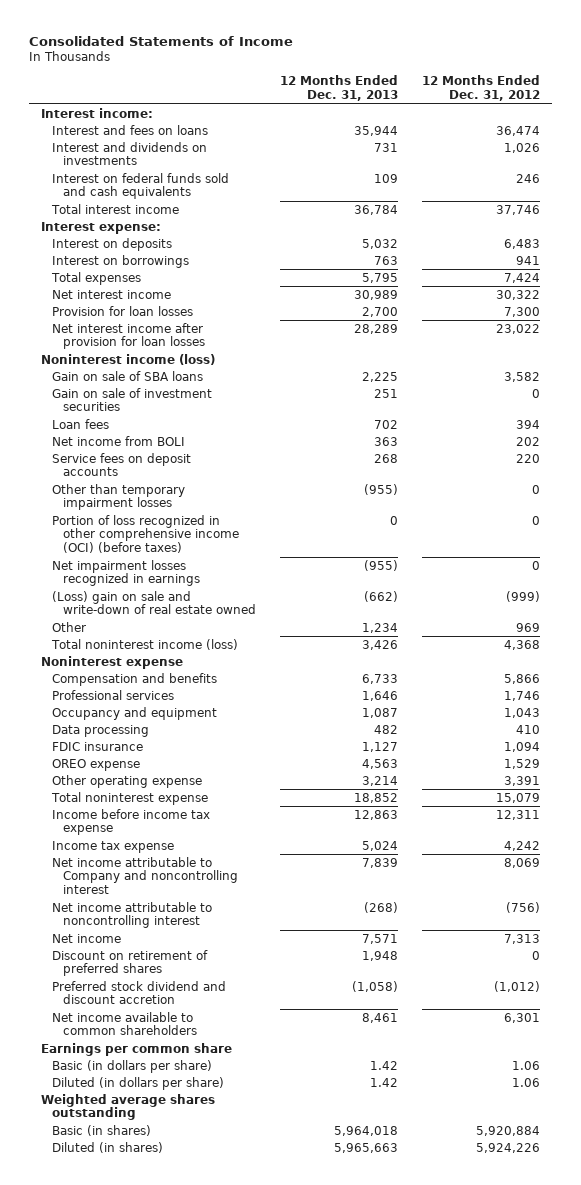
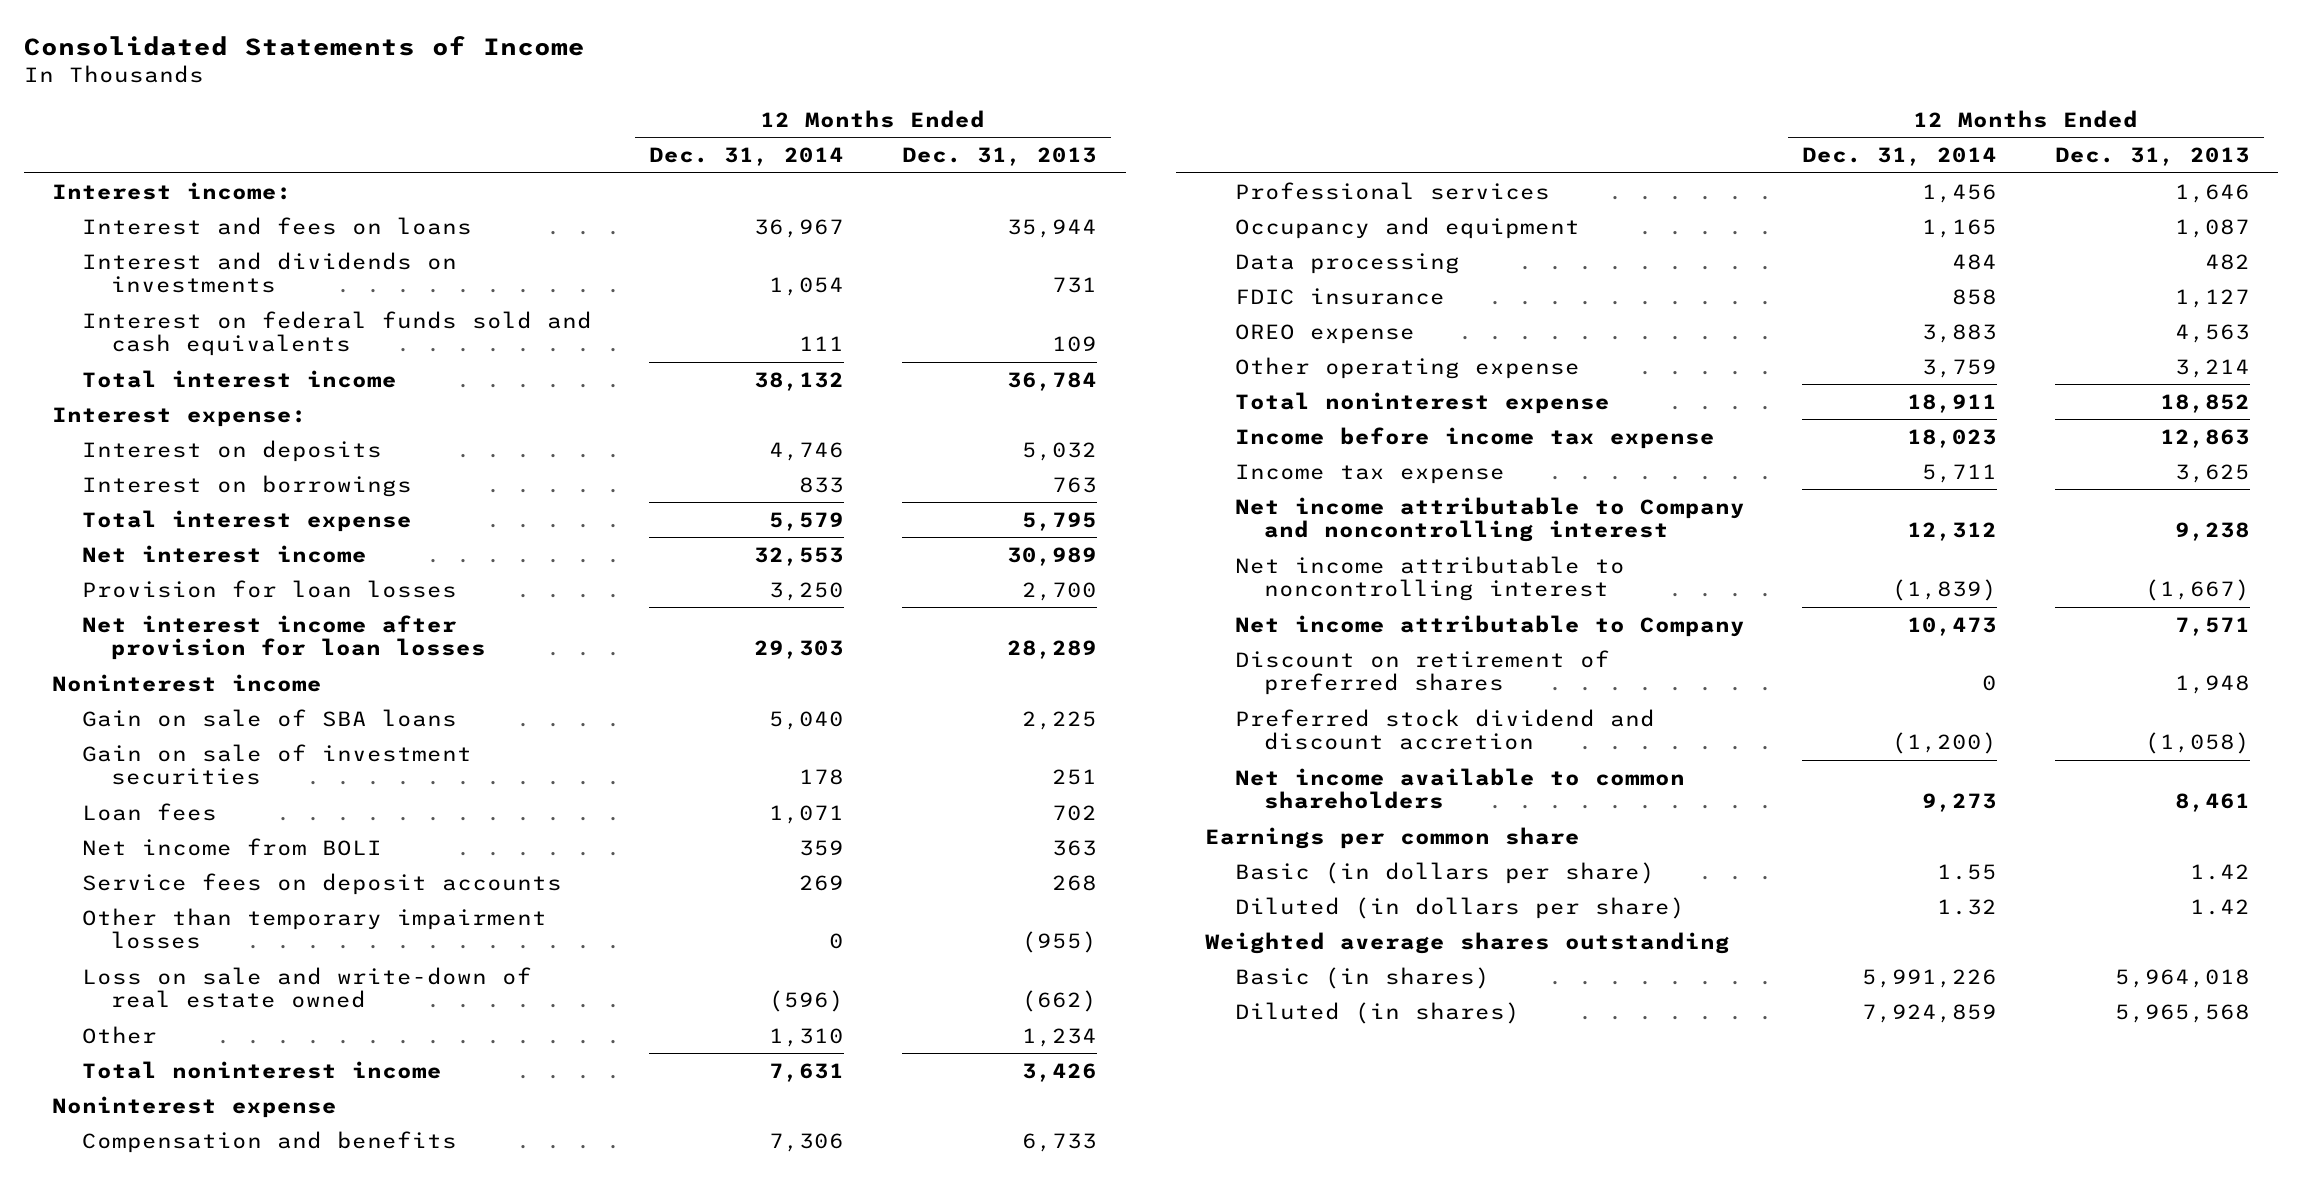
- | 12 Months Ended Dec. 31, 2013 | 12 Months Ended Dec. 31, 2012
+ | 12 Months Ended Dec. 31, 2014 | 12 Months Ended Dec. 31, 2013
- Total expenses | 5,795 | 7,424
+ Total interest expense | 5,579 | 5,795
- Noninterest income (loss)
+ Noninterest income
- Portion of loss recognized in other comprehensive income (OCI) (before taxes) | 0 | 0
- Net impairment losses recognized in earnings | (955) | 0
- (Loss) gain on sale and write-down of real estate owned | (662) | (999)
+ Loss on sale and write-down of real estate owned | (596) | (662)
- Total noninterest income (loss) | 3,426 | 4,368
+ Total noninterest income | 7,631 | 3,426
- Income tax expense | 5,024 | 4,242
- Net income attributable to Company and noncontrolling interest | 7,839 | 8,069
- Net income attributable to noncontrolling interest | (268) | (756)
- Net income | 7,571 | 7,313
+ Income tax expense | 5,711 | 3,625
+ Net income attributable to Company and noncontrolling interest | 12,312 | 9,238
+ Net income attributable to noncontrolling interest | (1,839) | (1,667)
+ Net income attributable to Company | 10,473 | 7,571
- Diluted (in shares) | 5,965,663 | 5,924,226
+ Diluted (in shares) | 7,924,859 | 5,965,568

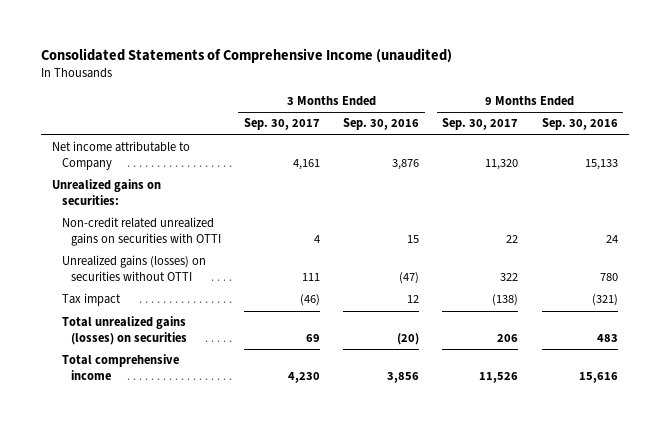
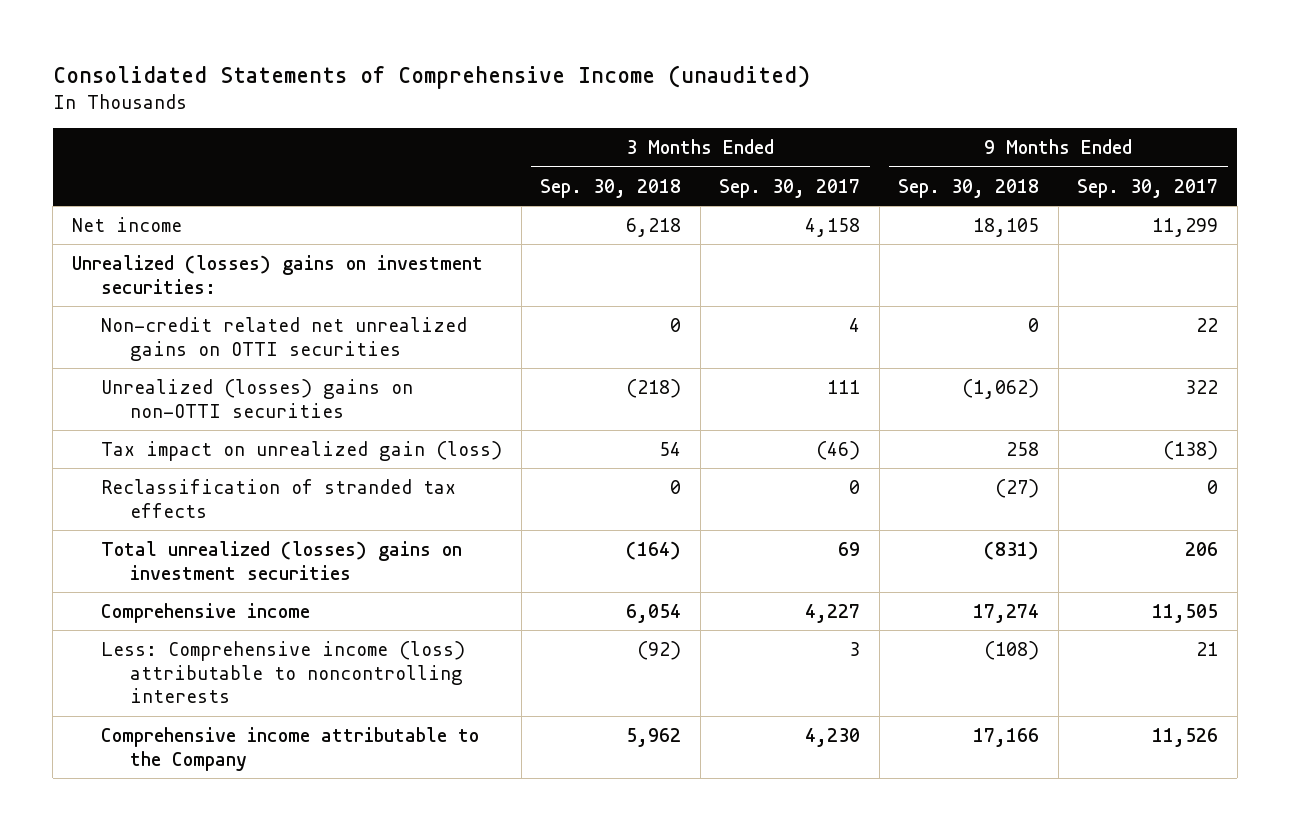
- | 3 Months Ended Sep. 30, 2017 | 3 Months Ended Sep. 30, 2016 | 9 Months Ended Sep. 30, 2017 | 9 Months Ended Sep. 30, 2016
+ | 3 Months Ended Sep. 30, 2018 | 3 Months Ended Sep. 30, 2017 | 9 Months Ended Sep. 30, 2018 | 9 Months Ended Sep. 30, 2017
- Net income attributable to Company | 4,161 | 3,876 | 11,320 | 15,133
- Unrealized gains on securities:
- Non-credit related unrealized gains on securities with OTTI | 4 | 15 | 22 | 24
- Unrealized gains (losses) on securities without OTTI | 111 | (47) | 322 | 780
- Tax impact | (46) | 12 | (138) | (321)
- Total unrealized gains (losses) on securities | 69 | (20) | 206 | 483
- Total comprehensive income | 4,230 | 3,856 | 11,526 | 15,616
+ Net income | 6,218 | 4,158 | 18,105 | 11,299
+ Unrealized (losses) gains on investment securities:
+ Non-credit related net unrealized gains on OTTI securities | 0 | 4 | 0 | 22
+ Unrealized (losses) gains on non-OTTI securities | (218) | 111 | (1,062) | 322
+ Tax impact on unrealized gain (loss) | 54 | (46) | 258 | (138)
+ Reclassification of stranded tax effects | 0 | 0 | (27) | 0
+ Total unrealized (losses) gains on investment securities | (164) | 69 | (831) | 206
+ Comprehensive income | 6,054 | 4,227 | 17,274 | 11,505
+ Less: Comprehensive income (loss) attributable to noncontrolling interests | (92) | 3 | (108) | 21
+ Comprehensive income attributable to the Company | 5,962 | 4,230 | 17,166 | 11,526

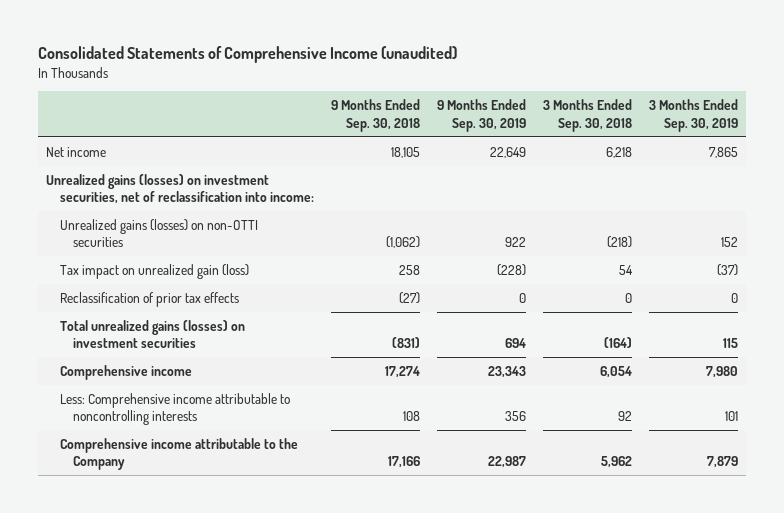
- | 3 Months Ended Sep. 30, 2018 | 3 Months Ended Sep. 30, 2017 | 9 Months Ended Sep. 30, 2018 | 9 Months Ended Sep. 30, 2017
+ | 9 Months Ended Sep. 30, 2018 | 9 Months Ended Sep. 30, 2019 | 3 Months Ended Sep. 30, 2018 | 3 Months Ended Sep. 30, 2019
- Unrealized (losses) gains on investment securities:
- Non-credit related net unrealized gains on OTTI securities | 0 | 4 | 0 | 22
- Unrealized (losses) gains on non-OTTI securities | (218) | 111 | (1,062) | 322
+ Unrealized gains (losses) on investment securities, net of reclassification into income:
+ Unrealized gains (losses) on non-OTTI securities | (1,062) | 922 | (218) | 152
- Reclassification of stranded tax effects | 0 | 0 | (27) | 0
- Total unrealized (losses) gains on investment securities | (164) | 69 | (831) | 206
+ Reclassification of prior tax effects | (27) | 0 | 0 | 0
+ Total unrealized gains (losses) on investment securities | (831) | 694 | (164) | 115
- Less: Comprehensive income (loss) attributable to noncontrolling interests | (92) | 3 | (108) | 21
+ Less: Comprehensive income attributable to noncontrolling interests | 108 | 356 | 92 | 101

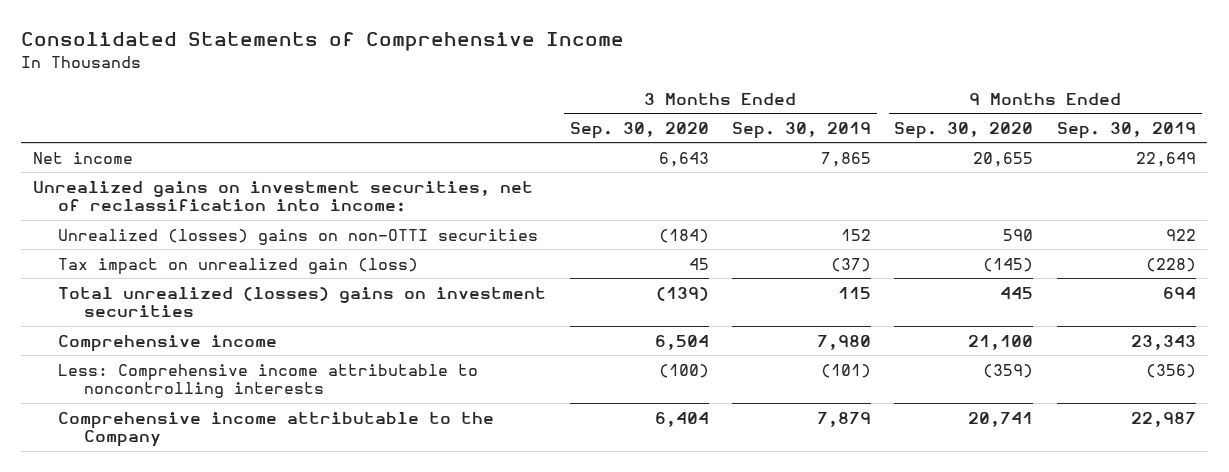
- Consolidated Statements of Comprehensive Income (unaudited)
+ Consolidated Statements of Comprehensive Income
- | 9 Months Ended Sep. 30, 2018 | 9 Months Ended Sep. 30, 2019 | 3 Months Ended Sep. 30, 2018 | 3 Months Ended Sep. 30, 2019
+ | 3 Months Ended Sep. 30, 2020 | 3 Months Ended Sep. 30, 2019 | 9 Months Ended Sep. 30, 2020 | 9 Months Ended Sep. 30, 2019
- Unrealized gains (losses) on investment securities, net of reclassification into income:
- Unrealized gains (losses) on non-OTTI securities | (1,062) | 922 | (218) | 152
+ Unrealized gains on investment securities, net of reclassification into income:
+ Unrealized (losses) gains on non-OTTI securities | (184) | 152 | 590 | 922
- Reclassification of prior tax effects | (27) | 0 | 0 | 0
- Total unrealized gains (losses) on investment securities | (831) | 694 | (164) | 115
+ Total unrealized (losses) gains on investment securities | (139) | 115 | 445 | 694
- Less: Comprehensive income attributable to noncontrolling interests | 108 | 356 | 92 | 101
+ Less: Comprehensive income attributable to noncontrolling interests | (100) | (101) | (359) | (356)

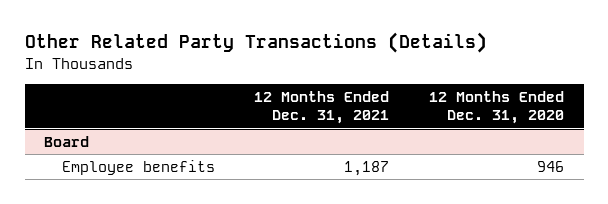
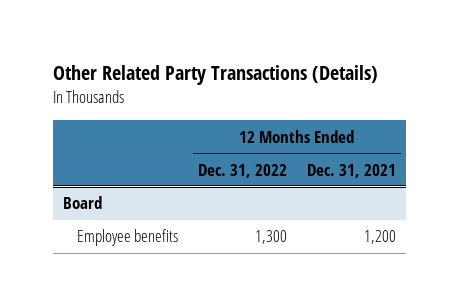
- | 12 Months Ended Dec. 31, 2021 | 12 Months Ended Dec. 31, 2020
+ | 12 Months Ended Dec. 31, 2022 | 12 Months Ended Dec. 31, 2021
@ Board
- Employee benefits | 1,187 | 946
+ Employee benefits | 1,300 | 1,200

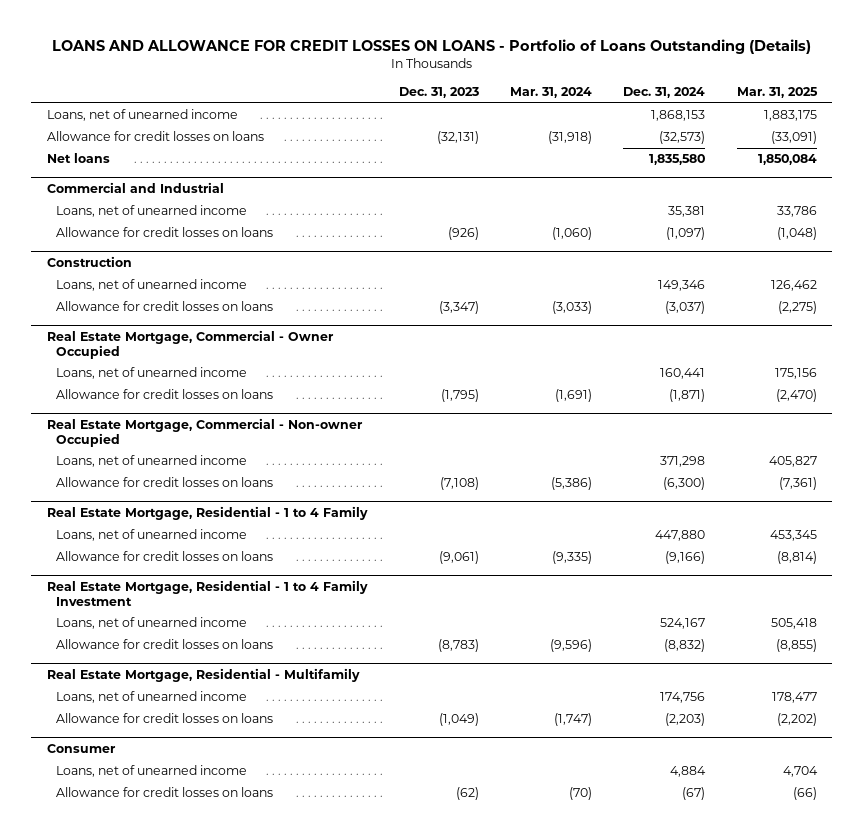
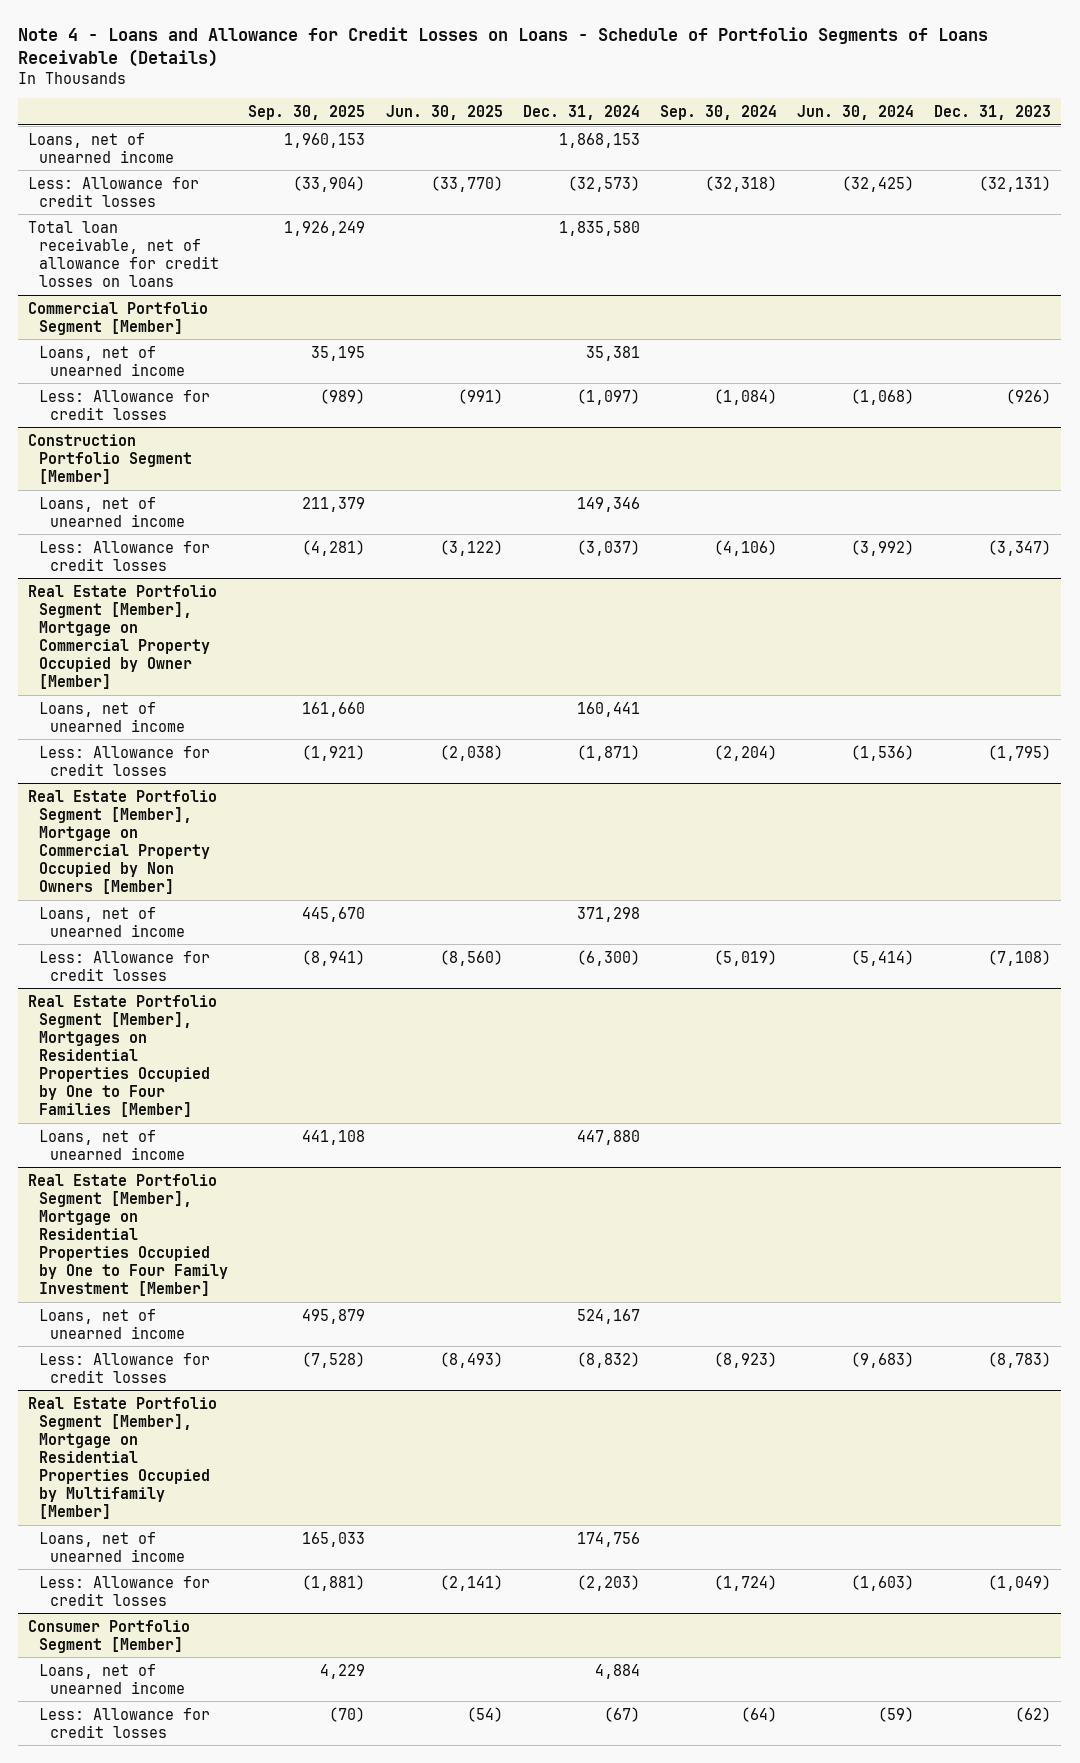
- LOANS AND ALLOWANCE FOR CREDIT LOSSES ON LOANS - Portfolio of Loans Outstanding (Details)
+ Note 4 - Loans and Allowance for Credit Losses on Loans - Schedule of Portfolio Segments of Loans Receivable (Details)
- | Dec. 31, 2023 | Mar. 31, 2024 | Dec. 31, 2024 | Mar. 31, 2025
+ | Sep. 30, 2025 | Jun. 30, 2025 | Dec. 31, 2024 | Sep. 30, 2024 | Jun. 30, 2024 | Dec. 31, 2023
- Allowance for credit losses on loans | (32,131) | (31,918) | (32,573) | (33,091)
- Net loans | | | 1,835,580 | 1,850,084
- Commercial and Industrial
+ Less: Allowance for credit losses | (33,904) | (33,770) | (32,573) | (32,318) | (32,425) | (32,131)
+ Total loan receivable, net of allowance for credit losses on loans | 1,926,249 | | 1,835,580 | | |
+ Commercial Portfolio Segment [Member]
- Allowance for credit losses on loans | (926) | (1,060) | (1,097) | (1,048)
- Construction
+ Less: Allowance for credit losses | (989) | (991) | (1,097) | (1,084) | (1,068) | (926)
+ Construction Portfolio Segment [Member]
- Allowance for credit losses on loans | (3,347) | (3,033) | (3,037) | (2,275)
- Real Estate Mortgage, Commercial - Owner Occupied
+ Less: Allowance for credit losses | (4,281) | (3,122) | (3,037) | (4,106) | (3,992) | (3,347)
+ Real Estate Portfolio Segment [Member], Mortgage on Commercial Property Occupied by Owner [Member]
- Allowance for credit losses on loans | (1,795) | (1,691) | (1,871) | (2,470)
- Real Estate Mortgage, Commercial - Non-owner Occupied
+ Less: Allowance for credit losses | (1,921) | (2,038) | (1,871) | (2,204) | (1,536) | (1,795)
+ Real Estate Portfolio Segment [Member], Mortgage on Commercial Property Occupied by Non Owners [Member]
- Allowance for credit losses on loans | (7,108) | (5,386) | (6,300) | (7,361)
- Real Estate Mortgage, Residential - 1 to 4 Family
+ Less: Allowance for credit losses | (8,941) | (8,560) | (6,300) | (5,019) | (5,414) | (7,108)
+ Real Estate Portfolio Segment [Member], Mortgages on Residential Properties Occupied by One to Four Families [Member]
- Allowance for credit losses on loans | (9,061) | (9,335) | (9,166) | (8,814)
- Real Estate Mortgage, Residential - 1 to 4 Family Investment
+ Real Estate Portfolio Segment [Member], Mortgage on Residential Properties Occupied by One to Four Family Investment [Member]
- Allowance for credit losses on loans | (8,783) | (9,596) | (8,832) | (8,855)
- Real Estate Mortgage, Residential - Multifamily
+ Less: Allowance for credit losses | (7,528) | (8,493) | (8,832) | (8,923) | (9,683) | (8,783)
+ Real Estate Portfolio Segment [Member], Mortgage on Residential Properties Occupied by Multifamily [Member]
- Allowance for credit losses on loans | (1,049) | (1,747) | (2,203) | (2,202)
- Consumer
+ Less: Allowance for credit losses | (1,881) | (2,141) | (2,203) | (1,724) | (1,603) | (1,049)
+ Consumer Portfolio Segment [Member]
- Allowance for credit losses on loans | (62) | (70) | (67) | (66)
+ Less: Allowance for credit losses | (70) | (54) | (67) | (64) | (59) | (62)

